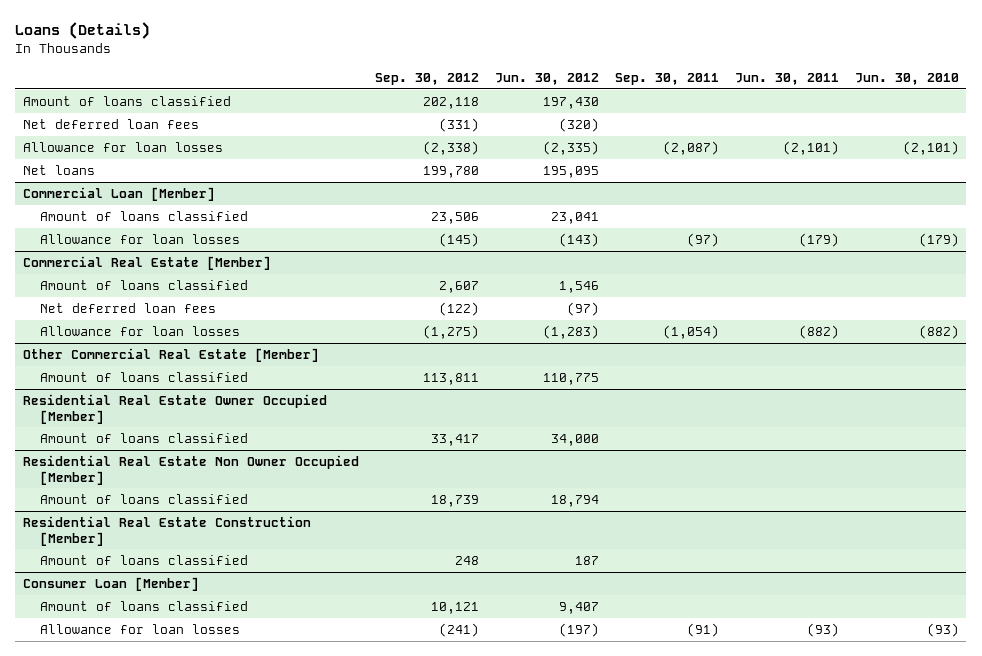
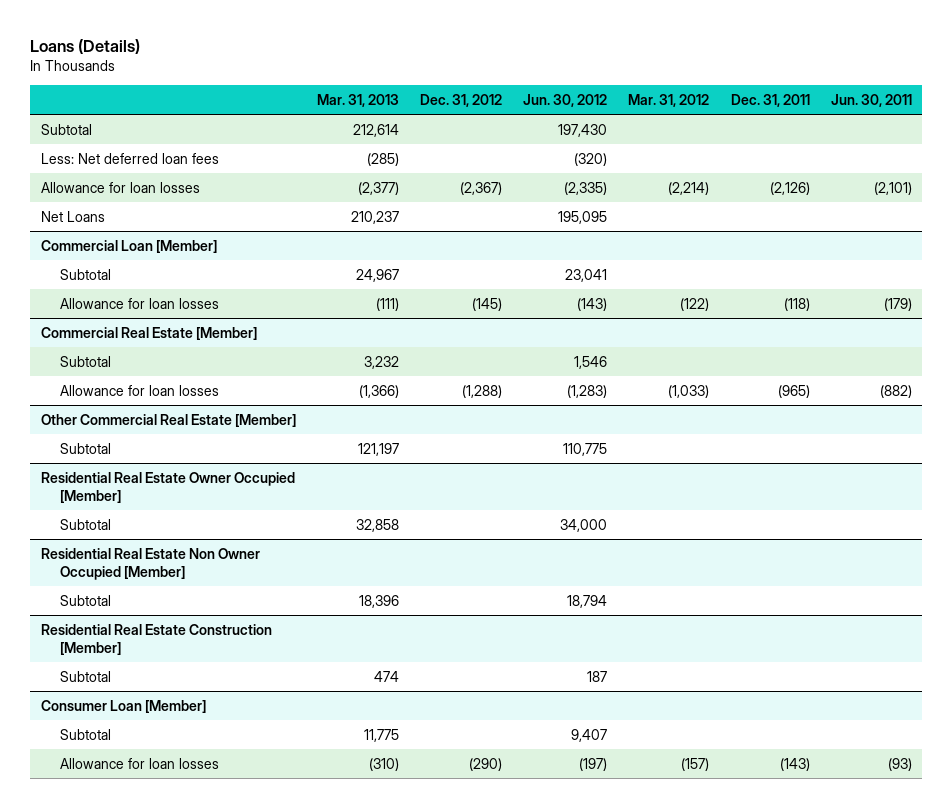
- | Sep. 30, 2012 | Jun. 30, 2012 | Sep. 30, 2011 | Jun. 30, 2011 | Jun. 30, 2010
+ | Mar. 31, 2013 | Dec. 31, 2012 | Jun. 30, 2012 | Mar. 31, 2012 | Dec. 31, 2011 | Jun. 30, 2011
- Amount of loans classified | 202,118 | 197,430 | | |
- Net deferred loan fees | (331) | (320) | | |
+ Subtotal | 212,614 | | 197,430 | | |
+ Less: Net deferred loan fees | (285) | | (320) | | |
- Net loans | 199,780 | 195,095 | | |
+ Net Loans | 210,237 | | 195,095 | | |
@ Commercial Loan [Member]
- Amount of loans classified | 23,506 | 23,041 | | |
+ Subtotal | 24,967 | | 23,041 | | |
@ Commercial Real Estate [Member]
- Amount of loans classified | 2,607 | 1,546 | | |
- Net deferred loan fees | (122) | (97) | | |
+ Subtotal | 3,232 | | 1,546 | | |
@ Other Commercial Real Estate [Member]
- Amount of loans classified | 113,811 | 110,775 | | |
+ Subtotal | 121,197 | | 110,775 | | |
@ Residential Real Estate Owner Occupied [Member]
- Amount of loans classified | 33,417 | 34,000 | | |
+ Subtotal | 32,858 | | 34,000 | | |
@ Residential Real Estate Non Owner Occupied [Member]
- Amount of loans classified | 18,739 | 18,794 | | |
+ Subtotal | 18,396 | | 18,794 | | |
@ Residential Real Estate Construction [Member]
- Amount of loans classified | 248 | 187 | | |
+ Subtotal | 474 | | 187 | | |
@ Consumer Loan [Member]
- Amount of loans classified | 10,121 | 9,407 | | |
+ Subtotal | 11,775 | | 9,407 | | |

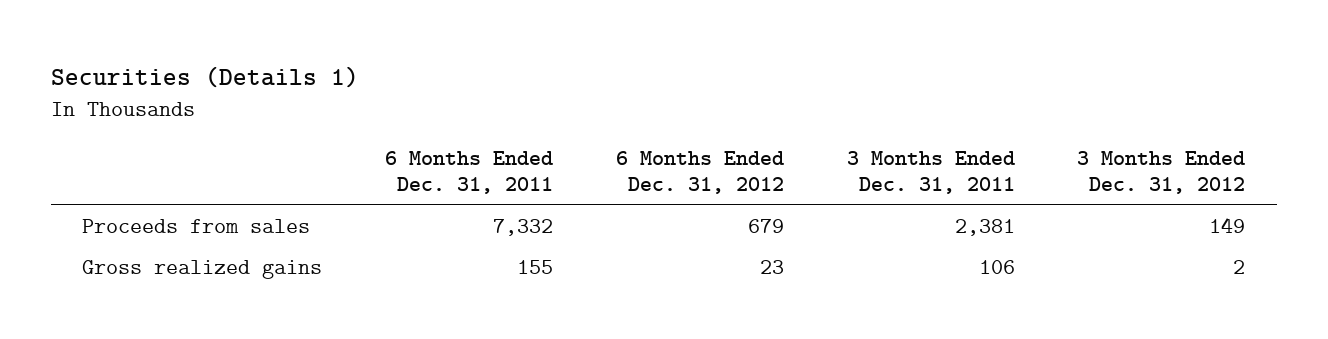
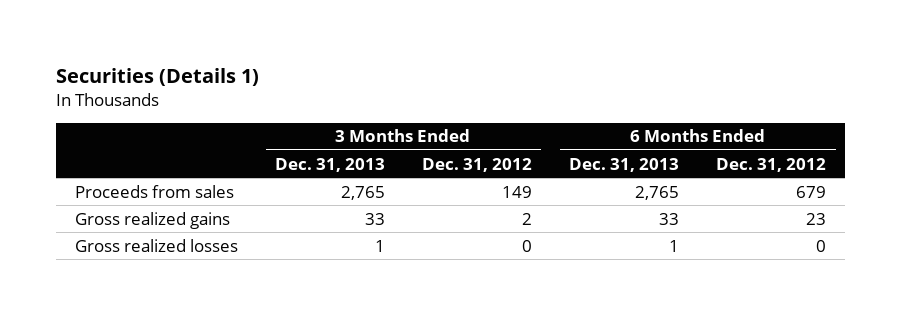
- | 6 Months Ended Dec. 31, 2011 | 6 Months Ended Dec. 31, 2012 | 3 Months Ended Dec. 31, 2011 | 3 Months Ended Dec. 31, 2012
+ | 3 Months Ended Dec. 31, 2013 | 3 Months Ended Dec. 31, 2012 | 6 Months Ended Dec. 31, 2013 | 6 Months Ended Dec. 31, 2012
+ Gross realized losses | 1 | 0 | 1 | 0

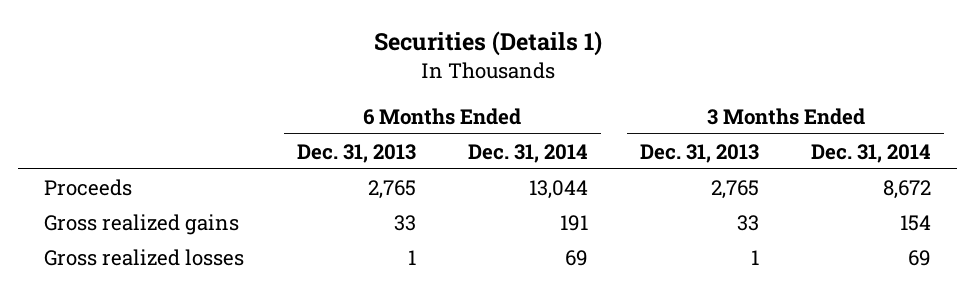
- | 3 Months Ended Dec. 31, 2013 | 3 Months Ended Dec. 31, 2012 | 6 Months Ended Dec. 31, 2013 | 6 Months Ended Dec. 31, 2012
+ | 6 Months Ended Dec. 31, 2013 | 6 Months Ended Dec. 31, 2014 | 3 Months Ended Dec. 31, 2013 | 3 Months Ended Dec. 31, 2014
- Proceeds from sales | 2,765 | 149 | 2,765 | 679
+ Proceeds | 2,765 | 13,044 | 2,765 | 8,672

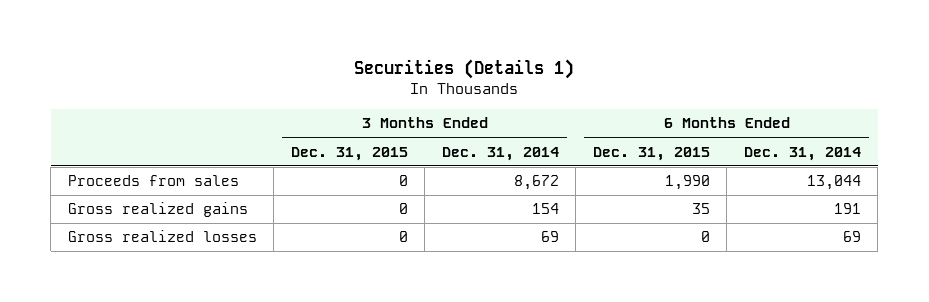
- | 6 Months Ended Dec. 31, 2013 | 6 Months Ended Dec. 31, 2014 | 3 Months Ended Dec. 31, 2013 | 3 Months Ended Dec. 31, 2014
+ | 3 Months Ended Dec. 31, 2015 | 3 Months Ended Dec. 31, 2014 | 6 Months Ended Dec. 31, 2015 | 6 Months Ended Dec. 31, 2014
- Proceeds | 2,765 | 13,044 | 2,765 | 8,672
+ Proceeds from sales | 0 | 8,672 | 1,990 | 13,044

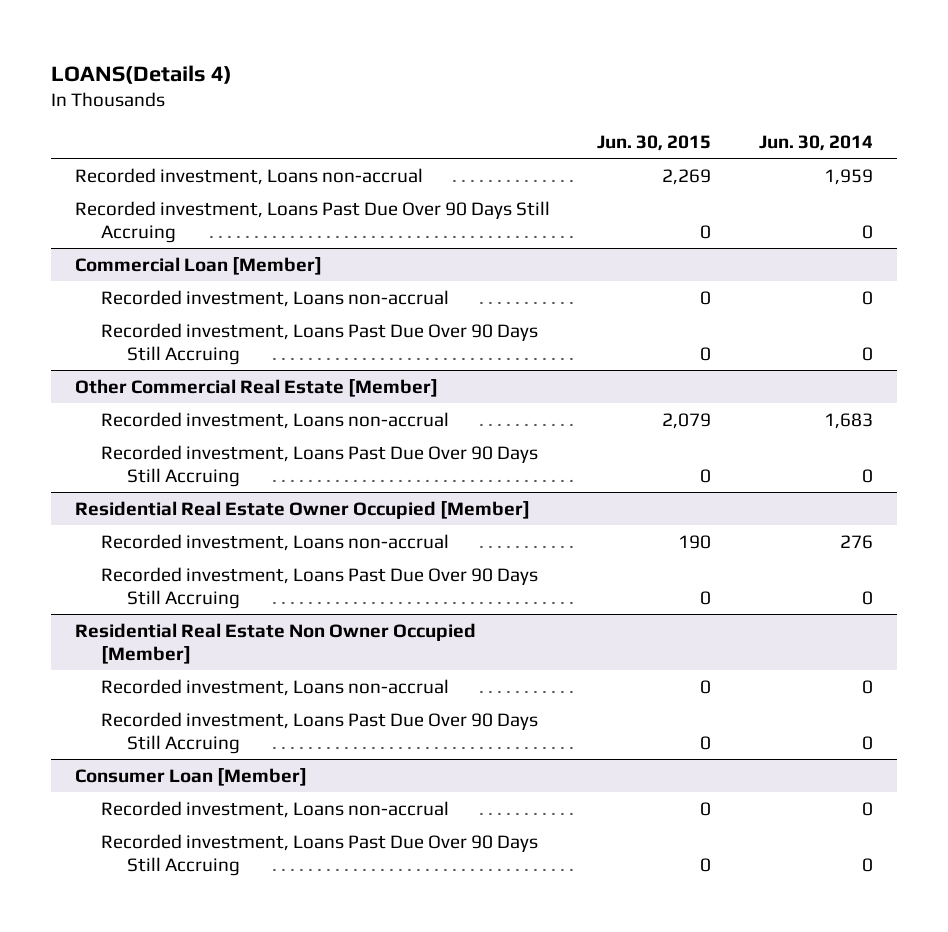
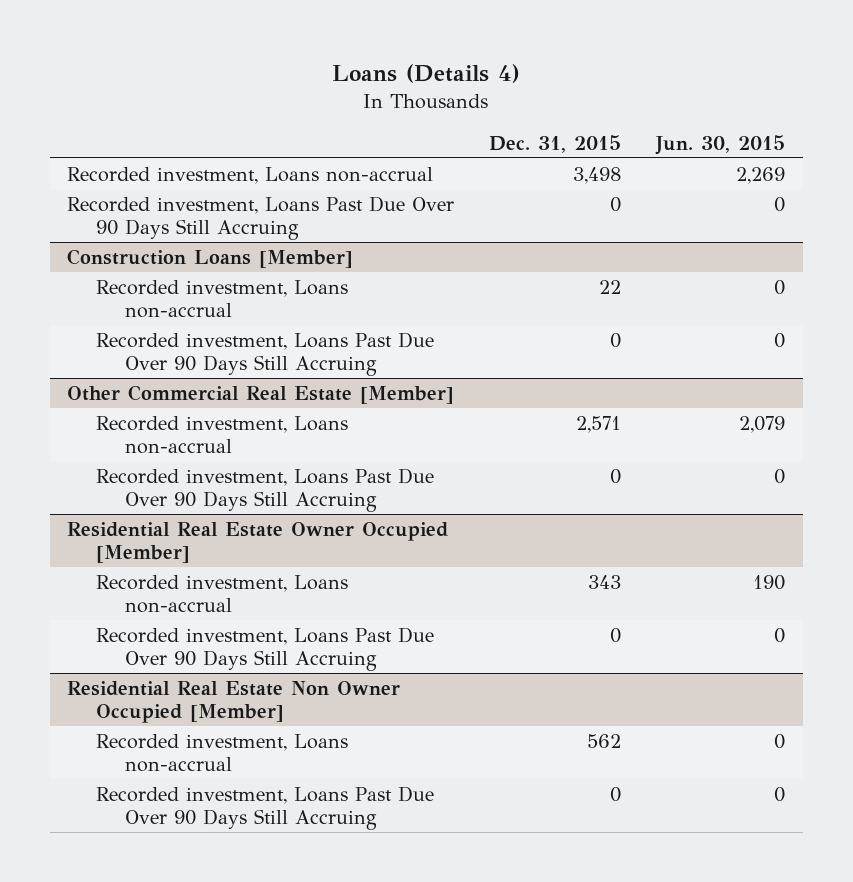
- LOANS(Details 4)
+ Loans (Details 4)
- | Jun. 30, 2015 | Jun. 30, 2014
+ | Dec. 31, 2015 | Jun. 30, 2015
- Commercial Loan [Member]
+ Construction Loans [Member]
- Consumer Loan [Member]
- Recorded investment, Loans non-accrual | 0 | 0
- Recorded investment, Loans Past Due Over 90 Days Still Accruing | 0 | 0

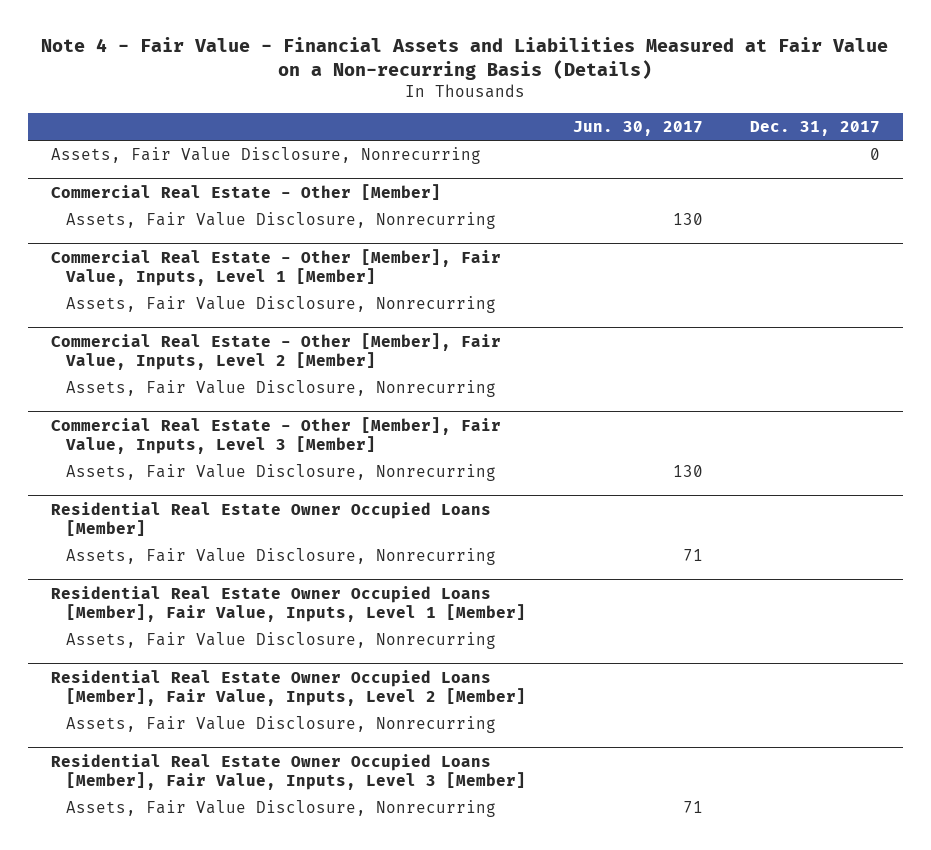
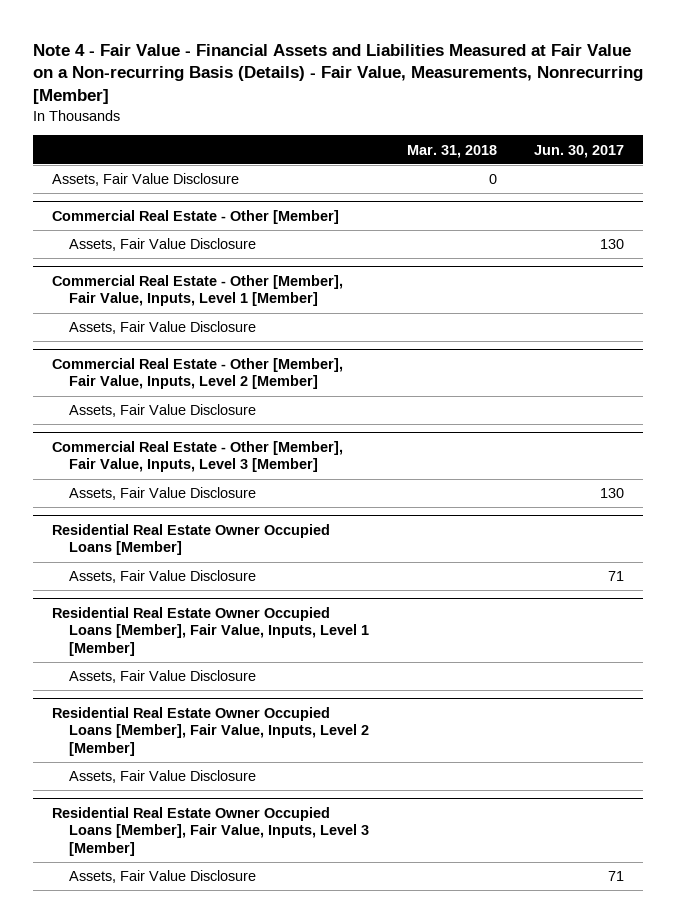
- Note 4 - Fair Value - Financial Assets and Liabilities Measured at Fair Value on a Non-recurring Basis (Details)
+ Note 4 - Fair Value - Financial Assets and Liabilities Measured at Fair Value on a Non-recurring Basis (Details) - Fair Value, Measurements, Nonrecurring [Member]
- | Jun. 30, 2017 | Dec. 31, 2017
+ | Mar. 31, 2018 | Jun. 30, 2017
- Assets, Fair Value Disclosure, Nonrecurring | | 0
+ Assets, Fair Value Disclosure | 0 |
@ Commercial Real Estate - Other [Member]
- Assets, Fair Value Disclosure, Nonrecurring | 130 |
+ Assets, Fair Value Disclosure | | 130
@ Commercial Real Estate - Other [Member], Fair Value, Inputs, Level 1 [Member]
- Assets, Fair Value Disclosure, Nonrecurring
+ Assets, Fair Value Disclosure
@ Commercial Real Estate - Other [Member], Fair Value, Inputs, Level 2 [Member]
- Assets, Fair Value Disclosure, Nonrecurring
+ Assets, Fair Value Disclosure
@ Commercial Real Estate - Other [Member], Fair Value, Inputs, Level 3 [Member]
- Assets, Fair Value Disclosure, Nonrecurring | 130 |
+ Assets, Fair Value Disclosure | | 130
@ Residential Real Estate Owner Occupied Loans [Member]
- Assets, Fair Value Disclosure, Nonrecurring | 71 |
+ Assets, Fair Value Disclosure | | 71
@ Residential Real Estate Owner Occupied Loans [Member], Fair Value, Inputs, Level 1 [Member]
- Assets, Fair Value Disclosure, Nonrecurring
+ Assets, Fair Value Disclosure
@ Residential Real Estate Owner Occupied Loans [Member], Fair Value, Inputs, Level 2 [Member]
- Assets, Fair Value Disclosure, Nonrecurring
+ Assets, Fair Value Disclosure
@ Residential Real Estate Owner Occupied Loans [Member], Fair Value, Inputs, Level 3 [Member]
- Assets, Fair Value Disclosure, Nonrecurring | 71 |
+ Assets, Fair Value Disclosure | | 71

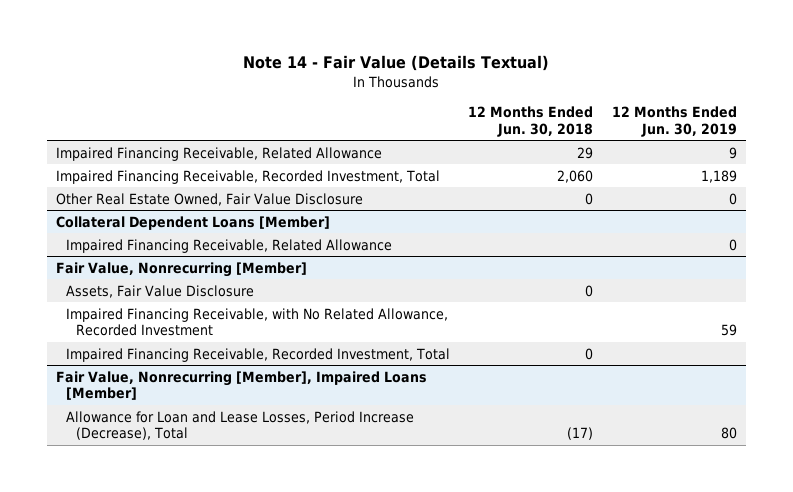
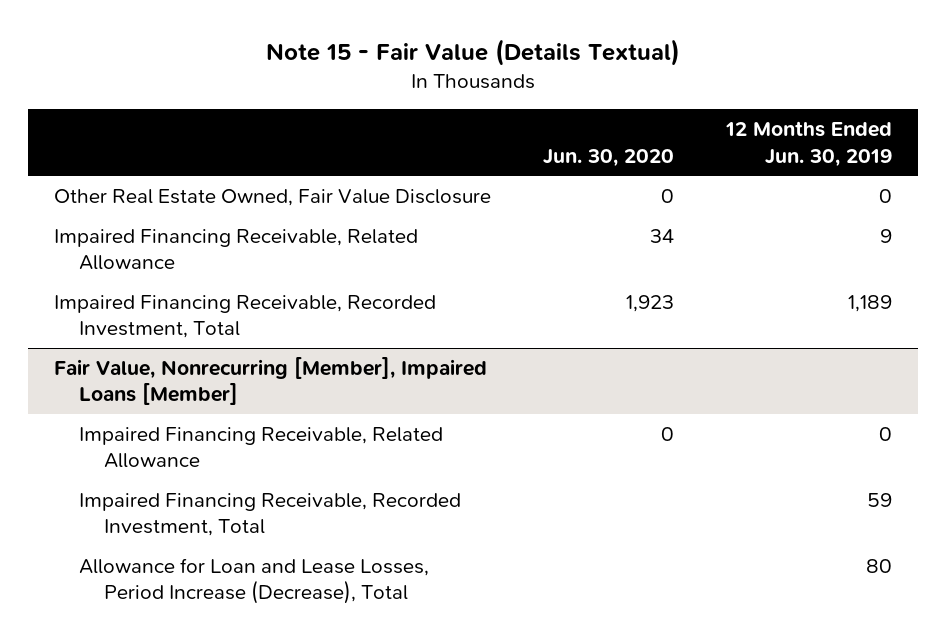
- Note 14 - Fair Value (Details Textual)
+ Note 15 - Fair Value (Details Textual)
- | 12 Months Ended Jun. 30, 2018 | 12 Months Ended Jun. 30, 2019
+ | Jun. 30, 2020 | 12 Months Ended Jun. 30, 2019
moved up: Other Real Estate Owned, Fair Value Disclosure | 0 | 0
- Collateral Dependent Loans [Member]
- Impaired Financing Receivable, Related Allowance | | 0
- Fair Value, Nonrecurring [Member]
- Assets, Fair Value Disclosure | 0 |
- Impaired Financing Receivable, with No Related Allowance, Recorded Investment | | 59
- Impaired Financing Receivable, Recorded Investment, Total | 0 |
@ Fair Value, Nonrecurring [Member], Impaired Loans [Member]
+ Impaired Financing Receivable, Related Allowance | 0 | 0
+ Impaired Financing Receivable, Recorded Investment, Total | | 59

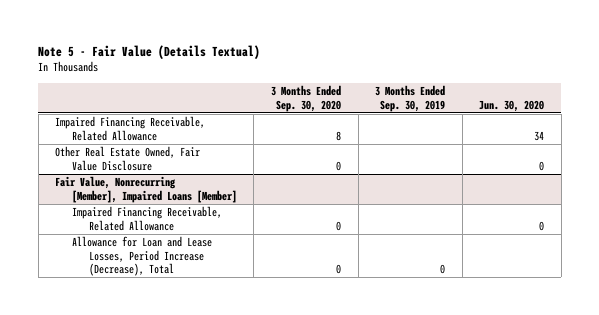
- Note 15 - Fair Value (Details Textual)
+ Note 5 - Fair Value (Details Textual)
- | Jun. 30, 2020 | 12 Months Ended Jun. 30, 2019
+ | 3 Months Ended Sep. 30, 2020 | 3 Months Ended Sep. 30, 2019 | Jun. 30, 2020
- Impaired Financing Receivable, Recorded Investment, Total | 1,923 | 1,189
moved down: Other Real Estate Owned, Fair Value Disclosure | 0 | | 0
@ Fair Value, Nonrecurring [Member], Impaired Loans [Member]
- Impaired Financing Receivable, Recorded Investment, Total | | 59

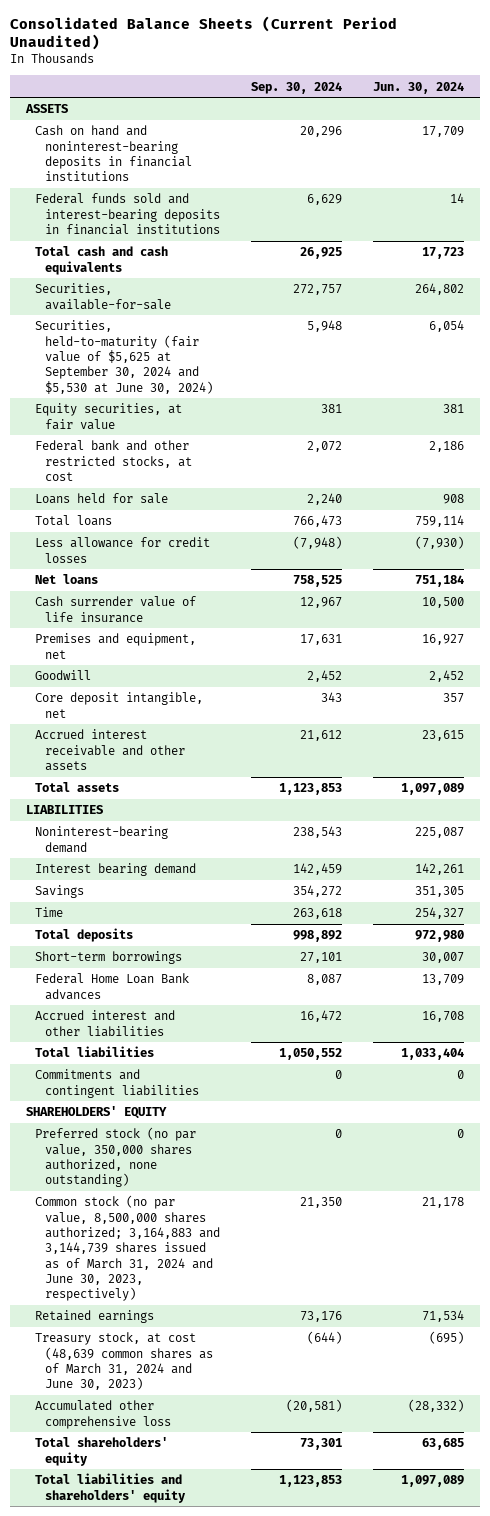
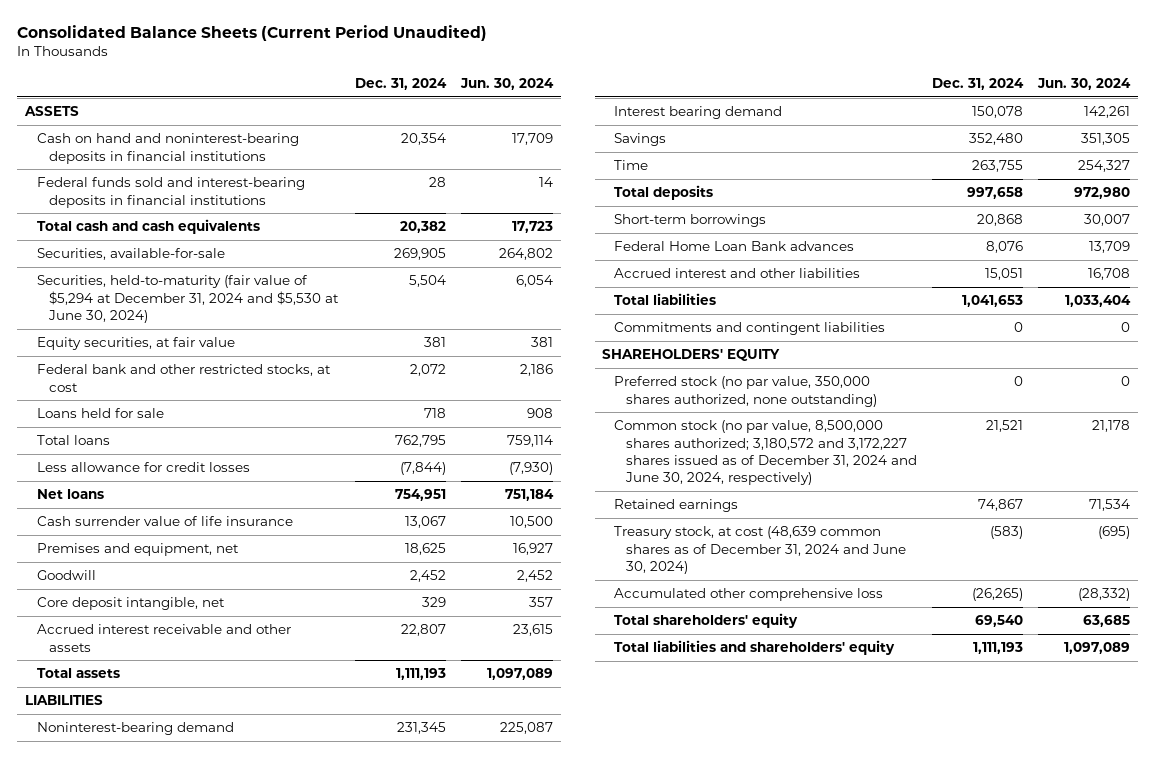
- | Sep. 30, 2024 | Jun. 30, 2024
+ | Dec. 31, 2024 | Jun. 30, 2024
- Securities, held-to-maturity (fair value of $5,625 at September 30, 2024 and $5,530 at June 30, 2024) | 5,948 | 6,054
+ Securities, held-to-maturity (fair value of $5,294 at December 31, 2024 and $5,530 at June 30, 2024) | 5,504 | 6,054
- Common stock (no par value, 8,500,000 shares authorized; 3,164,883 and 3,144,739 shares issued as of March 31, 2024 and June 30, 2023, respectively) | 21,350 | 21,178
+ Common stock (no par value, 8,500,000 shares authorized; 3,180,572 and 3,172,227 shares issued as of December 31, 2024 and June 30, 2024, respectively) | 21,521 | 21,178
- Treasury stock, at cost (48,639 common shares as of March 31, 2024 and June 30, 2023) | (644) | (695)
+ Treasury stock, at cost (48,639 common shares as of December 31, 2024 and June 30, 2024) | (583) | (695)

